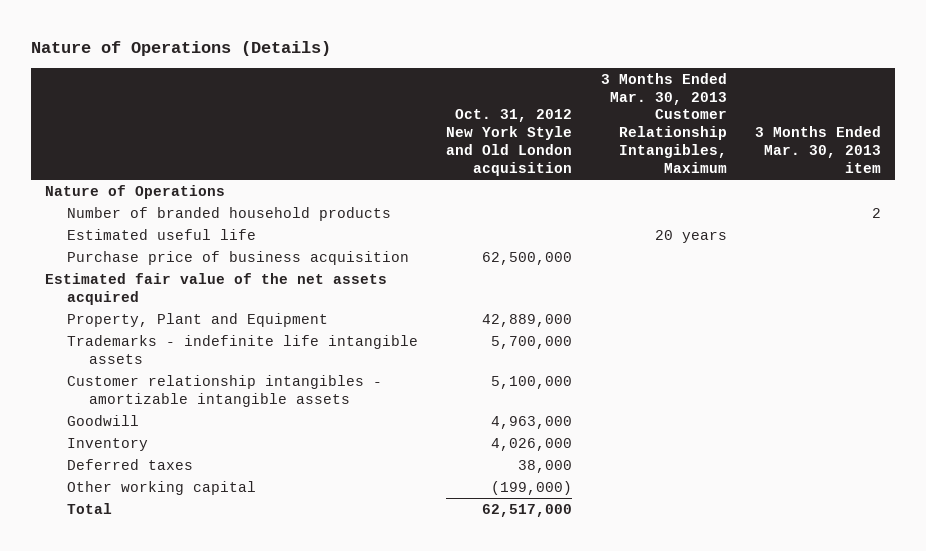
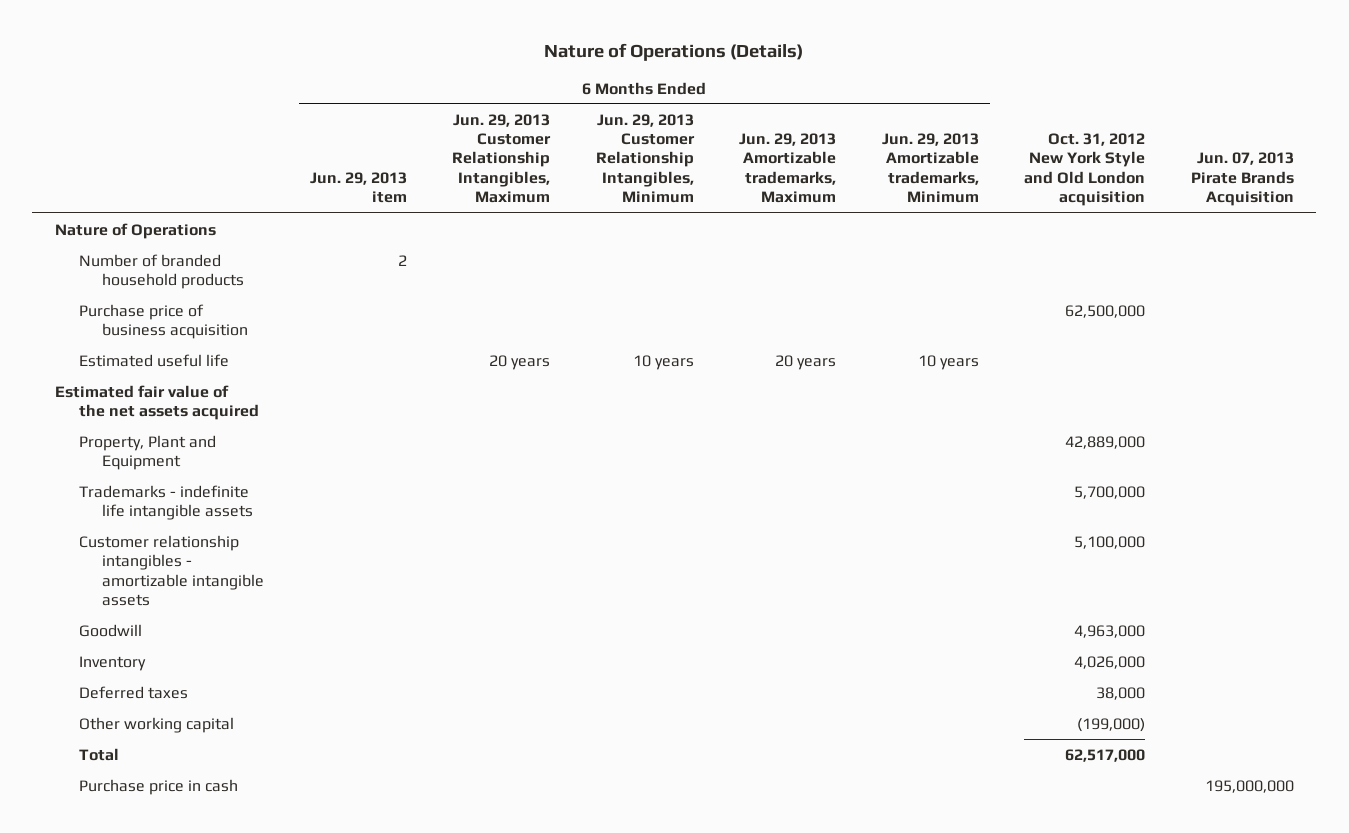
- | Oct. 31, 2012 New York Style and Old London acquisition | 3 Months Ended Mar. 30, 2013 Customer Relationship Intangibles, Maximum | 3 Months Ended Mar. 30, 2013 item
+ | 6 Months Ended Jun. 29, 2013 item | 6 Months Ended Jun. 29, 2013 Customer Relationship Intangibles, Maximum | 6 Months Ended Jun. 29, 2013 Customer Relationship Intangibles, Minimum | 6 Months Ended Jun. 29, 2013 Amortizable trademarks, Maximum | 6 Months Ended Jun. 29, 2013 Amortizable trademarks, Minimum | Oct. 31, 2012 New York Style and Old London acquisition | Jun. 07, 2013 Pirate Brands Acquisition
moved down: Estimated useful life | | 20 years | 10 years | 20 years | 10 years | |
+ Purchase price in cash | | | | | | | 195,000,000

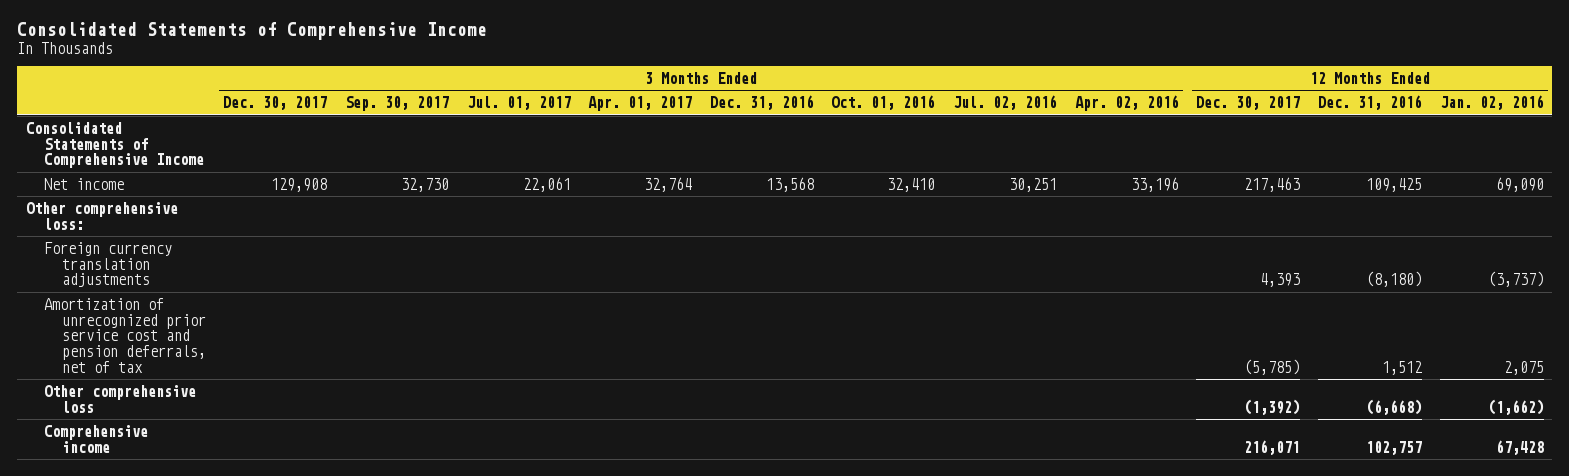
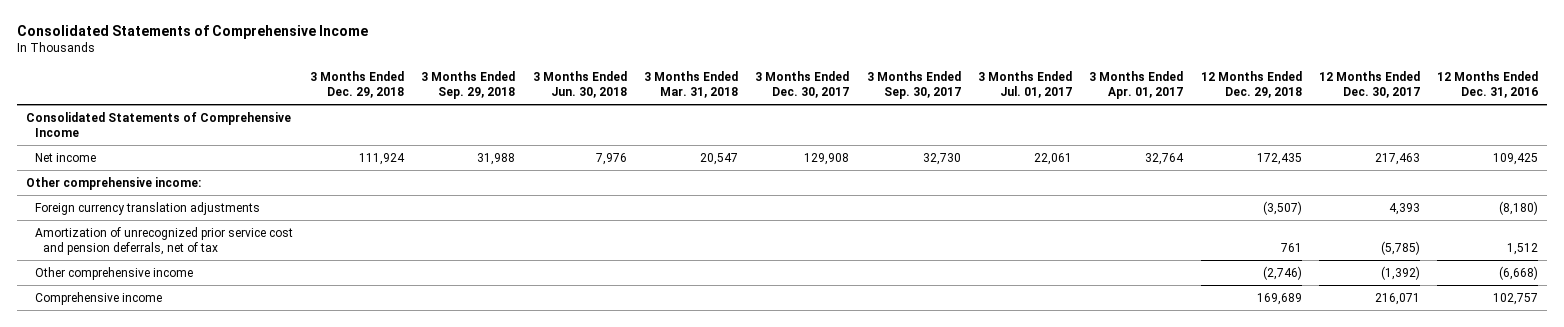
- | 3 Months Ended Dec. 30, 2017 | 3 Months Ended Sep. 30, 2017 | 3 Months Ended Jul. 01, 2017 | 3 Months Ended Apr. 01, 2017 | 3 Months Ended Dec. 31, 2016 | 3 Months Ended Oct. 01, 2016 | 3 Months Ended Jul. 02, 2016 | 3 Months Ended Apr. 02, 2016 | 12 Months Ended Dec. 30, 2017 | 12 Months Ended Dec. 31, 2016 | 12 Months Ended Jan. 02, 2016
+ | 3 Months Ended Dec. 29, 2018 | 3 Months Ended Sep. 29, 2018 | 3 Months Ended Jun. 30, 2018 | 3 Months Ended Mar. 31, 2018 | 3 Months Ended Dec. 30, 2017 | 3 Months Ended Sep. 30, 2017 | 3 Months Ended Jul. 01, 2017 | 3 Months Ended Apr. 01, 2017 | 12 Months Ended Dec. 29, 2018 | 12 Months Ended Dec. 30, 2017 | 12 Months Ended Dec. 31, 2016
- Other comprehensive loss:
+ Other comprehensive income:
- Other comprehensive loss | | | | | | | | | (1,392) | (6,668) | (1,662)
+ Other comprehensive income | | | | | | | | | (2,746) | (1,392) | (6,668)

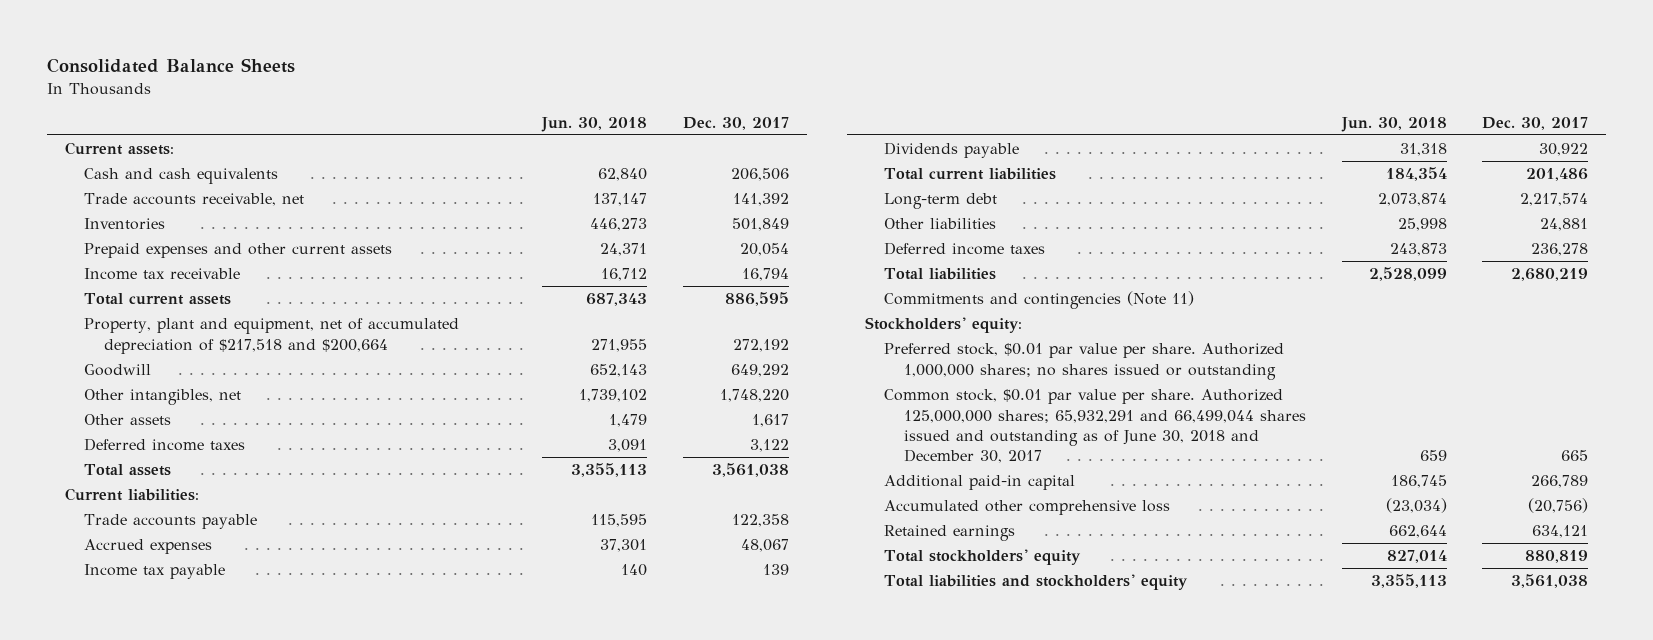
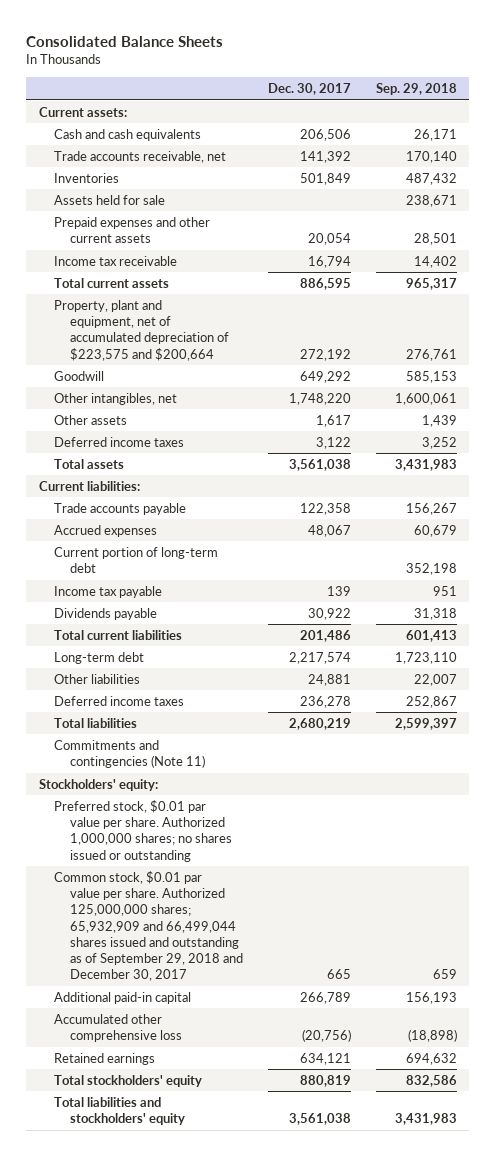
- | Jun. 30, 2018 | Dec. 30, 2017
+ | Dec. 30, 2017 | Sep. 29, 2018
+ Assets held for sale | | 238,671
- Property, plant and equipment, net of accumulated depreciation of $217,518 and $200,664 | 271,955 | 272,192
+ Property, plant and equipment, net of accumulated depreciation of $223,575 and $200,664 | 272,192 | 276,761
+ Current portion of long-term debt | | 352,198
- Common stock, $0.01 par value per share. Authorized 125,000,000 shares; 65,932,291 and 66,499,044 shares issued and outstanding as of June 30, 2018 and December 30, 2017 | 659 | 665
+ Common stock, $0.01 par value per share. Authorized 125,000,000 shares; 65,932,909 and 66,499,044 shares issued and outstanding as of September 29, 2018 and December 30, 2017 | 665 | 659

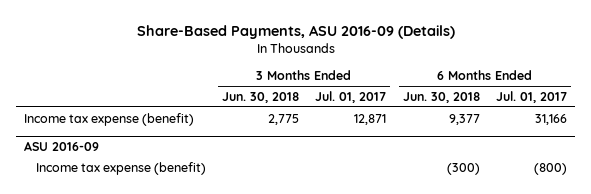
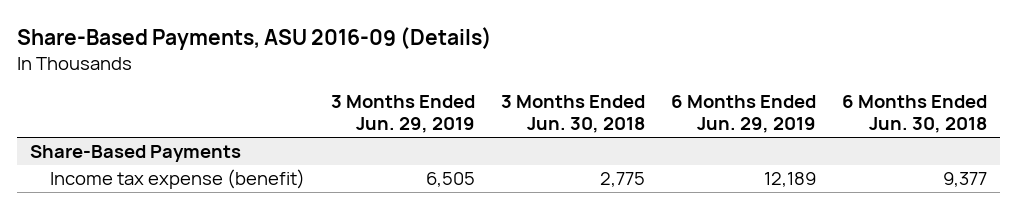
- | 3 Months Ended Jun. 30, 2018 | 3 Months Ended Jul. 01, 2017 | 6 Months Ended Jun. 30, 2018 | 6 Months Ended Jul. 01, 2017
+ | 3 Months Ended Jun. 29, 2019 | 3 Months Ended Jun. 30, 2018 | 6 Months Ended Jun. 29, 2019 | 6 Months Ended Jun. 30, 2018
+ Share-Based Payments
- ASU 2016-09
- Income tax expense (benefit) | | | (300) | (800)

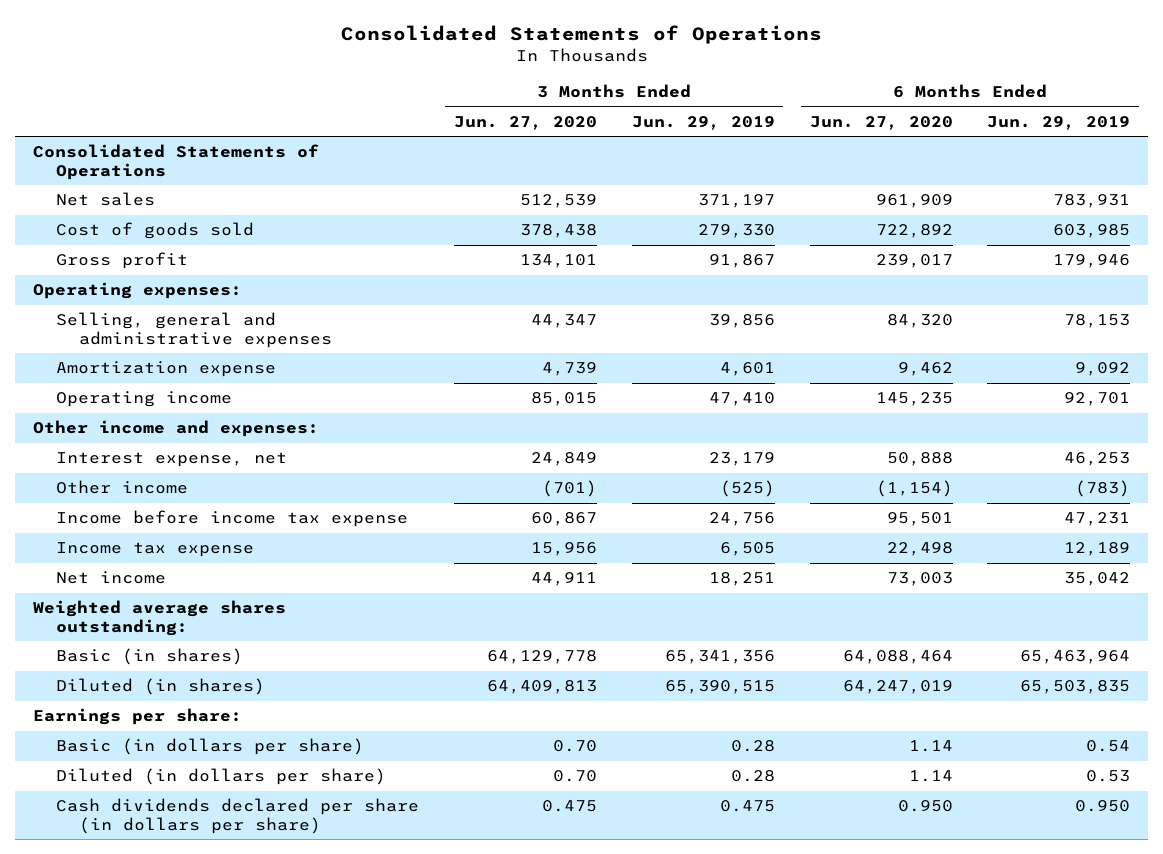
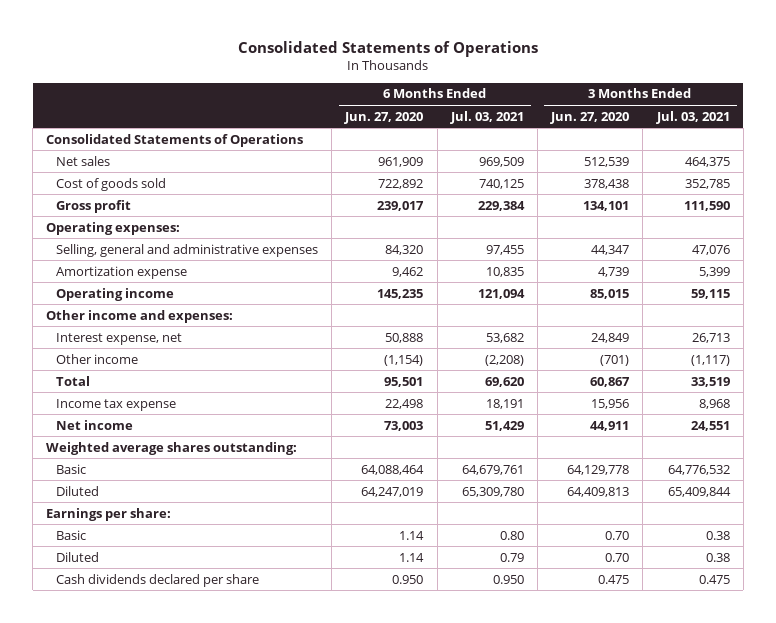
- | 3 Months Ended Jun. 27, 2020 | 3 Months Ended Jun. 29, 2019 | 6 Months Ended Jun. 27, 2020 | 6 Months Ended Jun. 29, 2019
+ | 6 Months Ended Jun. 27, 2020 | 6 Months Ended Jul. 03, 2021 | 3 Months Ended Jun. 27, 2020 | 3 Months Ended Jul. 03, 2021
- Income before income tax expense | 60,867 | 24,756 | 95,501 | 47,231
+ Total | 95,501 | 69,620 | 60,867 | 33,519
- Basic (in shares) | 64,129,778 | 65,341,356 | 64,088,464 | 65,463,964
- Diluted (in shares) | 64,409,813 | 65,390,515 | 64,247,019 | 65,503,835
+ Basic | 64,088,464 | 64,679,761 | 64,129,778 | 64,776,532
+ Diluted | 64,247,019 | 65,309,780 | 64,409,813 | 65,409,844
- Basic (in dollars per share) | 0.70 | 0.28 | 1.14 | 0.54
- Diluted (in dollars per share) | 0.70 | 0.28 | 1.14 | 0.53
- Cash dividends declared per share (in dollars per share) | 0.475 | 0.475 | 0.950 | 0.950
+ Basic | 1.14 | 0.80 | 0.70 | 0.38
+ Diluted | 1.14 | 0.79 | 0.70 | 0.38
+ Cash dividends declared per share | 0.950 | 0.950 | 0.475 | 0.475

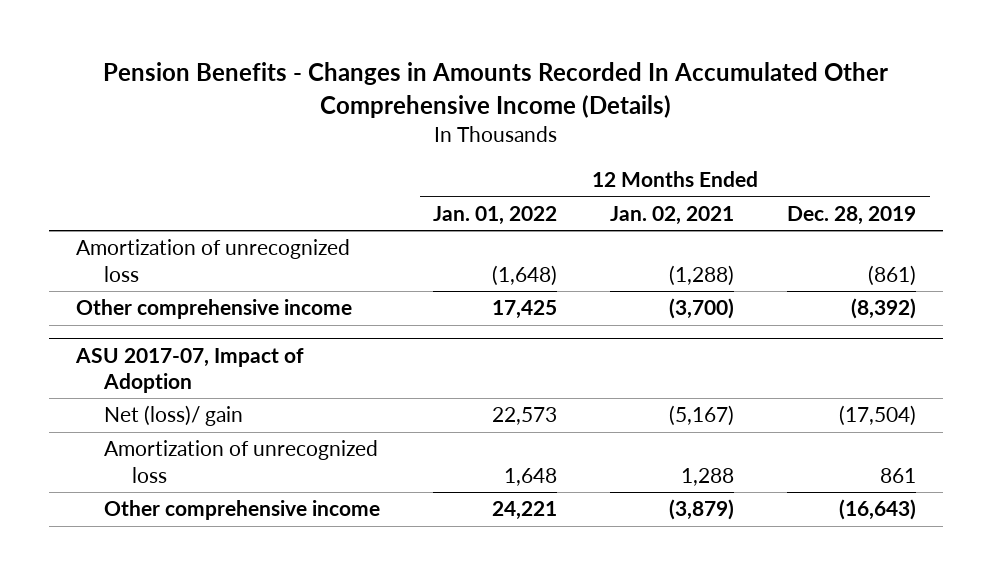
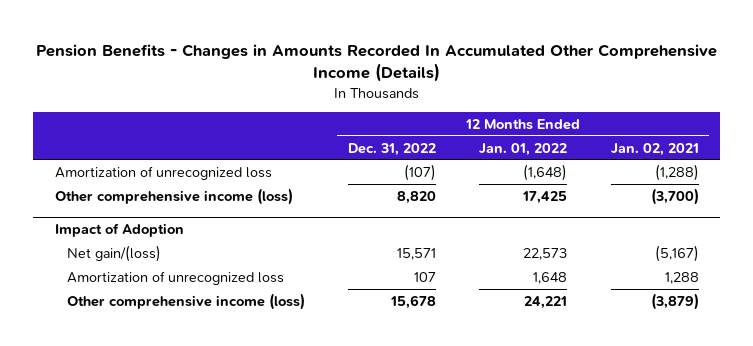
- | 12 Months Ended Jan. 01, 2022 | 12 Months Ended Jan. 02, 2021 | 12 Months Ended Dec. 28, 2019
+ | 12 Months Ended Dec. 31, 2022 | 12 Months Ended Jan. 01, 2022 | 12 Months Ended Jan. 02, 2021
- Other comprehensive income | 17,425 | (3,700) | (8,392)
- ASU 2017-07, Impact of Adoption
- Net (loss)/ gain | 22,573 | (5,167) | (17,504)
+ Other comprehensive income (loss) | 8,820 | 17,425 | (3,700)
+ Impact of Adoption
+ Net gain/(loss) | 15,571 | 22,573 | (5,167)
- Other comprehensive income | 24,221 | (3,879) | (16,643)
+ Other comprehensive income (loss) | 15,678 | 24,221 | (3,879)

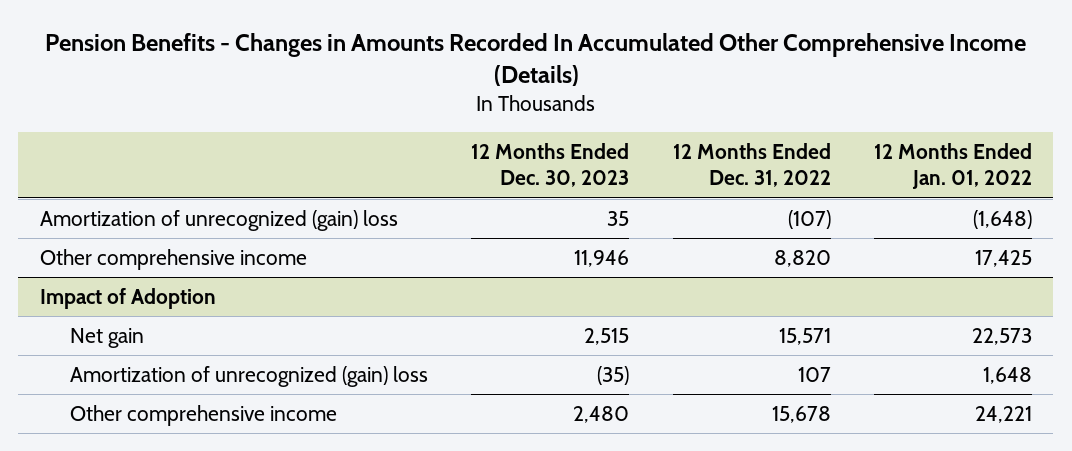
- | 12 Months Ended Dec. 31, 2022 | 12 Months Ended Jan. 01, 2022 | 12 Months Ended Jan. 02, 2021
+ | 12 Months Ended Dec. 30, 2023 | 12 Months Ended Dec. 31, 2022 | 12 Months Ended Jan. 01, 2022
- Amortization of unrecognized loss | (107) | (1,648) | (1,288)
- Other comprehensive income (loss) | 8,820 | 17,425 | (3,700)
+ Amortization of unrecognized (gain) loss | 35 | (107) | (1,648)
+ Other comprehensive income | 11,946 | 8,820 | 17,425
@ Impact of Adoption
- Net gain/(loss) | 15,571 | 22,573 | (5,167)
- Amortization of unrecognized loss | 107 | 1,648 | 1,288
- Other comprehensive income (loss) | 15,678 | 24,221 | (3,879)
+ Net gain | 2,515 | 15,571 | 22,573
+ Amortization of unrecognized (gain) loss | (35) | 107 | 1,648
+ Other comprehensive income | 2,480 | 15,678 | 24,221

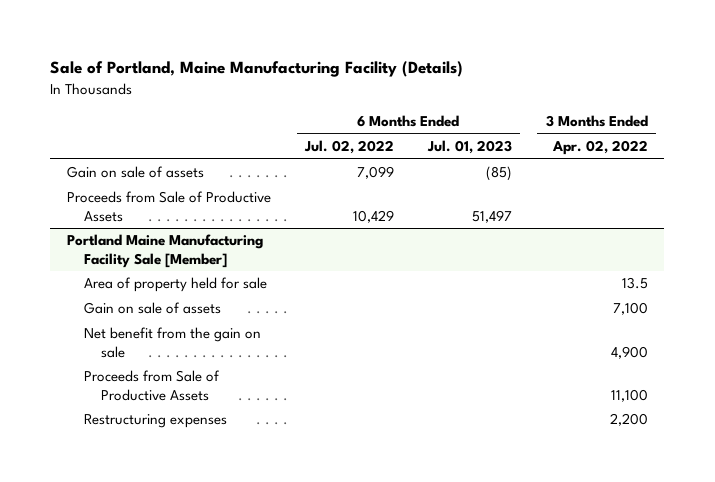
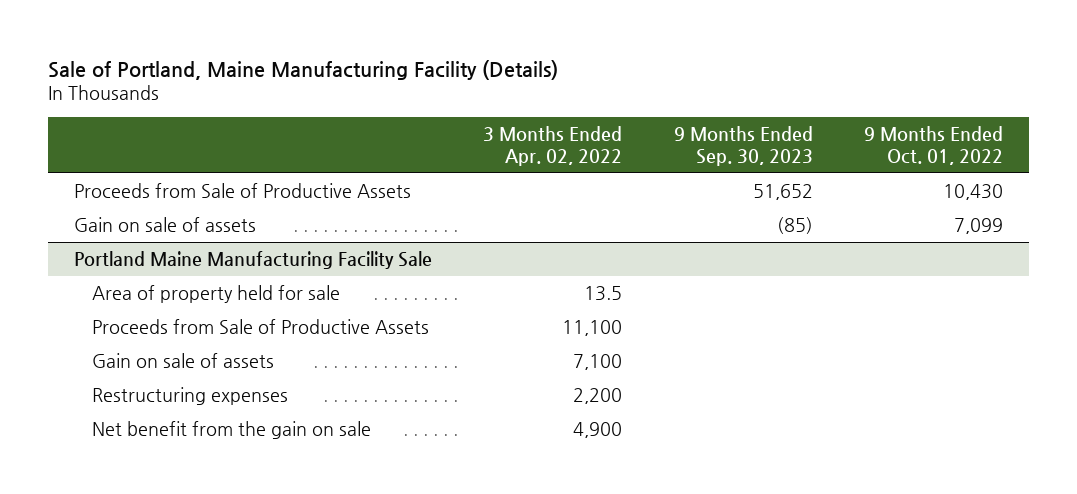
- | 6 Months Ended Jul. 02, 2022 | 6 Months Ended Jul. 01, 2023 | 3 Months Ended Apr. 02, 2022
+ | 3 Months Ended Apr. 02, 2022 | 9 Months Ended Sep. 30, 2023 | 9 Months Ended Oct. 01, 2022
- Portland Maine Manufacturing Facility Sale [Member]
moved down: Gain on sale of assets | | (85) | 7,099
+ Portland Maine Manufacturing Facility Sale
- Gain on sale of assets | | | 7,100
- Net benefit from the gain on sale | | | 4,900
+ Gain on sale of assets | 7,100 | |
+ Net benefit from the gain on sale | 4,900 | |

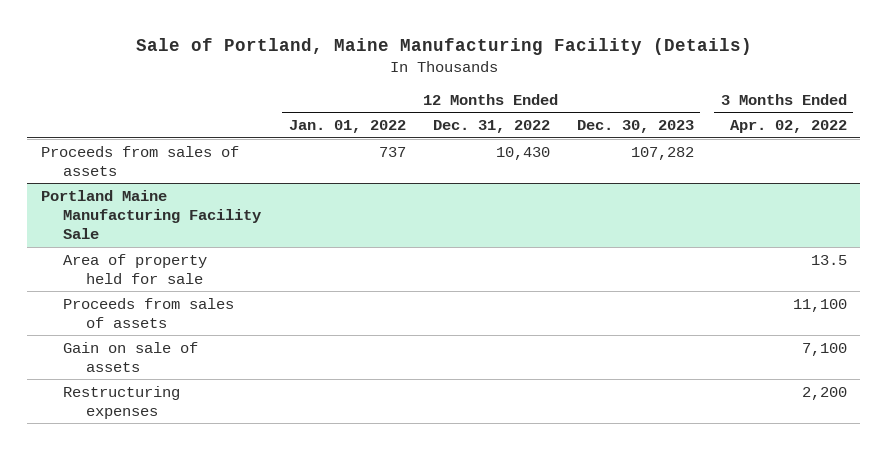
- | 3 Months Ended Apr. 02, 2022 | 9 Months Ended Sep. 30, 2023 | 9 Months Ended Oct. 01, 2022
+ | 12 Months Ended Jan. 01, 2022 | 12 Months Ended Dec. 31, 2022 | 12 Months Ended Dec. 30, 2023 | 3 Months Ended Apr. 02, 2022
- Proceeds from Sale of Productive Assets | | 51,652 | 10,430
- Gain on sale of assets | | (85) | 7,099
+ Proceeds from sales of assets | 737 | 10,430 | 107,282 |
@ Portland Maine Manufacturing Facility Sale
- Proceeds from Sale of Productive Assets | 11,100 | |
+ Proceeds from sales of assets | | | | 11,100
- Net benefit from the gain on sale | 4,900 | |

